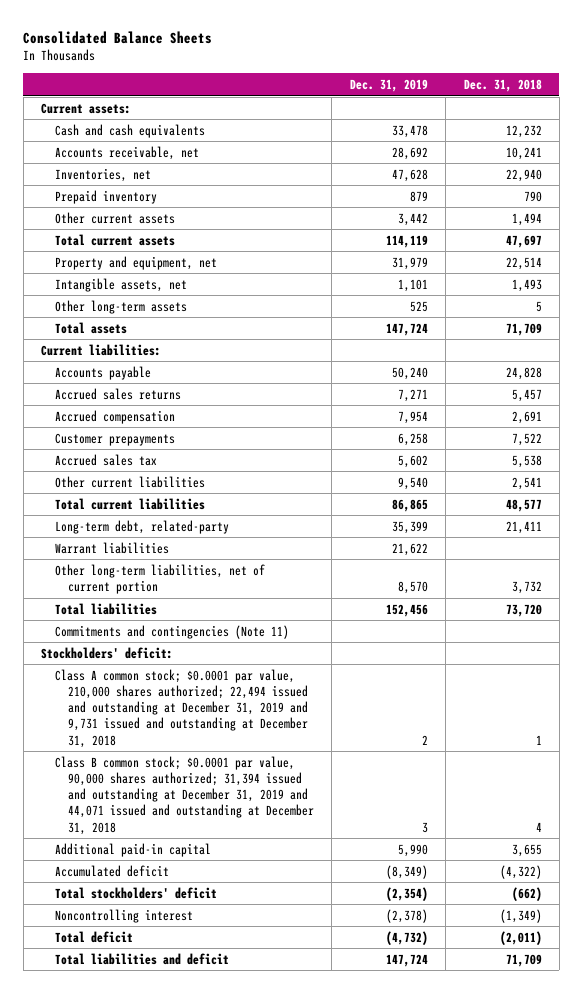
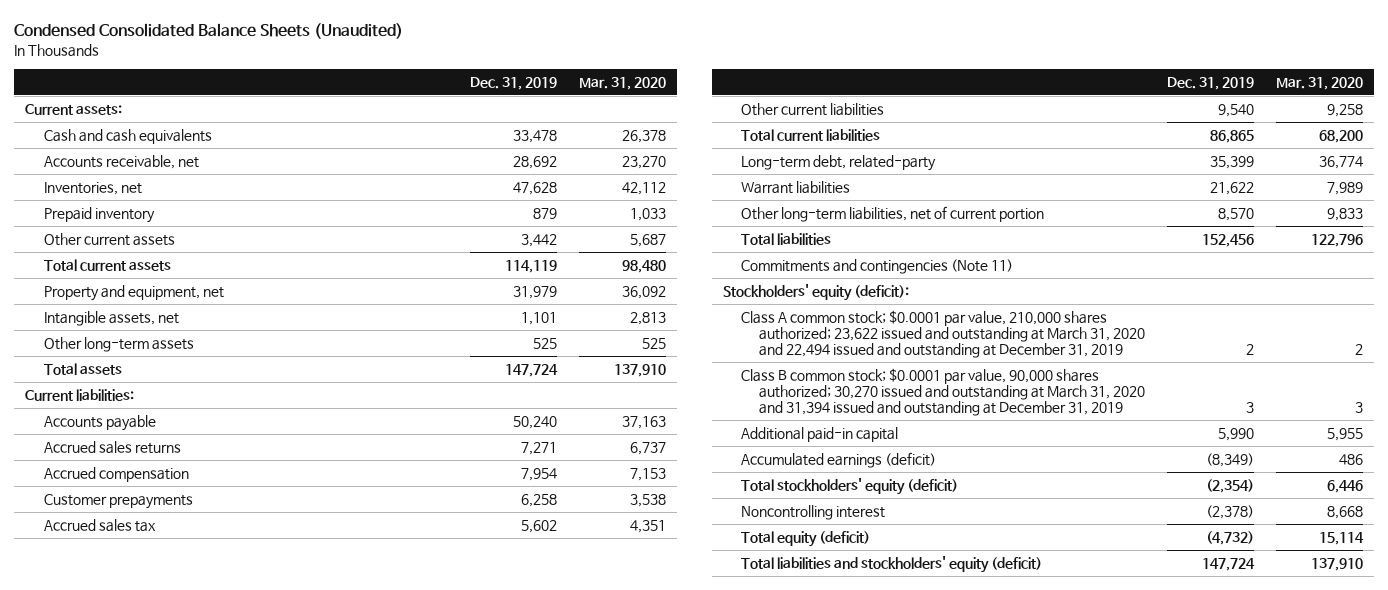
- Consolidated Balance Sheets
+ Condensed Consolidated Balance Sheets (Unaudited)
- | Dec. 31, 2019 | Dec. 31, 2018
+ | Dec. 31, 2019 | Mar. 31, 2020
- Stockholders' deficit:
- Class A common stock; $0.0001 par value, 210,000 shares authorized; 22,494 issued and outstanding at December 31, 2019 and 9,731 issued and outstanding at December 31, 2018 | 2 | 1
- Class B common stock; $0.0001 par value, 90,000 shares authorized; 31,394 issued and outstanding at December 31, 2019 and 44,071 issued and outstanding at December 31, 2018 | 3 | 4
+ Stockholders' equity (deficit):
+ Class A common stock; $0.0001 par value, 210,000 shares authorized; 23,622 issued and outstanding at March 31, 2020 and 22,494 issued and outstanding at December 31, 2019 | 2 | 2
+ Class B common stock; $0.0001 par value, 90,000 shares authorized; 30,270 issued and outstanding at March 31, 2020 and 31,394 issued and outstanding at December 31, 2019 | 3 | 3
- Accumulated deficit | (8,349) | (4,322)
- Total stockholders' deficit | (2,354) | (662)
+ Accumulated earnings (deficit) | (8,349) | 486
+ Total stockholders' equity (deficit) | (2,354) | 6,446
- Total deficit | (4,732) | (2,011)
- Total liabilities and deficit | 147,724 | 71,709
+ Total equity (deficit) | (4,732) | 15,114
+ Total liabilities and stockholders' equity (deficit) | 147,724 | 137,910

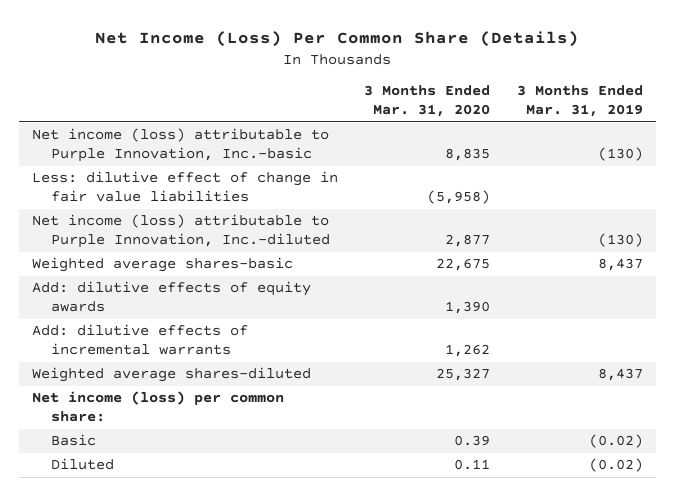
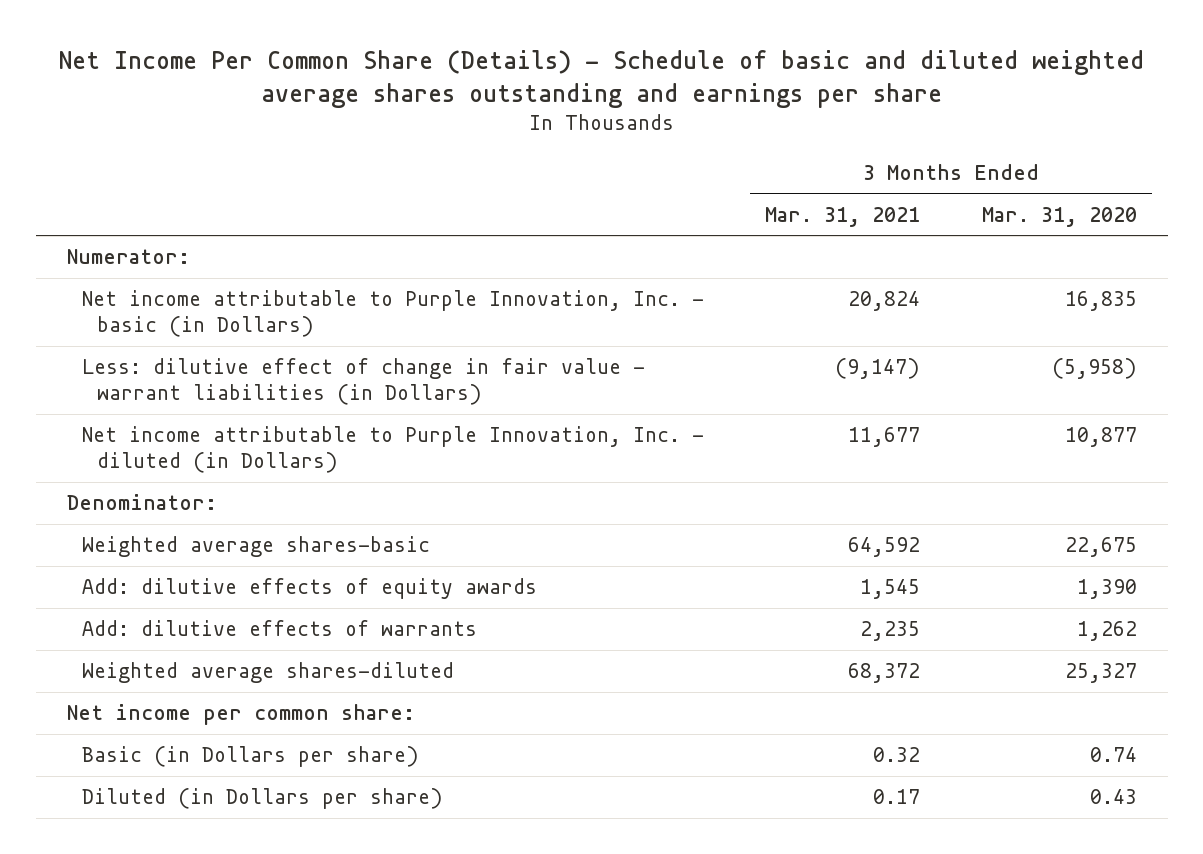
- Net Income (Loss) Per Common Share (Details)
+ Net Income Per Common Share (Details) - Schedule of basic and diluted weighted average shares outstanding and earnings per share
- | 3 Months Ended Mar. 31, 2020 | 3 Months Ended Mar. 31, 2019
+ | 3 Months Ended Mar. 31, 2021 | 3 Months Ended Mar. 31, 2020
- Net income (loss) attributable to Purple Innovation, Inc.-basic | 8,835 | (130)
- Less: dilutive effect of change in fair value liabilities | (5,958) |
- Net income (loss) attributable to Purple Innovation, Inc.-diluted | 2,877 | (130)
+ Numerator:
+ Net income attributable to Purple Innovation, Inc. - basic (in Dollars) | 20,824 | 16,835
+ Less: dilutive effect of change in fair value - warrant liabilities (in Dollars) | (9,147) | (5,958)
+ Net income attributable to Purple Innovation, Inc. - diluted (in Dollars) | 11,677 | 10,877
+ Denominator:
- Add: dilutive effects of incremental warrants | 1,262 |
+ Add: dilutive effects of warrants | 2,235 | 1,262
- Net income (loss) per common share:
- Basic | 0.39 | (0.02)
- Diluted | 0.11 | (0.02)
+ Net income per common share:
+ Basic (in Dollars per share) | 0.32 | 0.74
+ Diluted (in Dollars per share) | 0.17 | 0.43

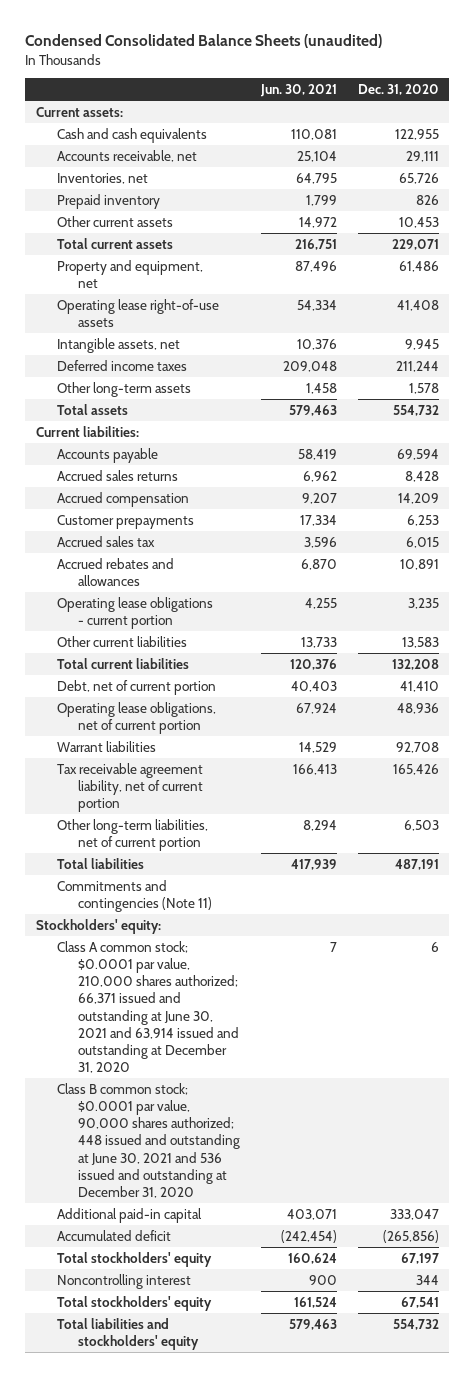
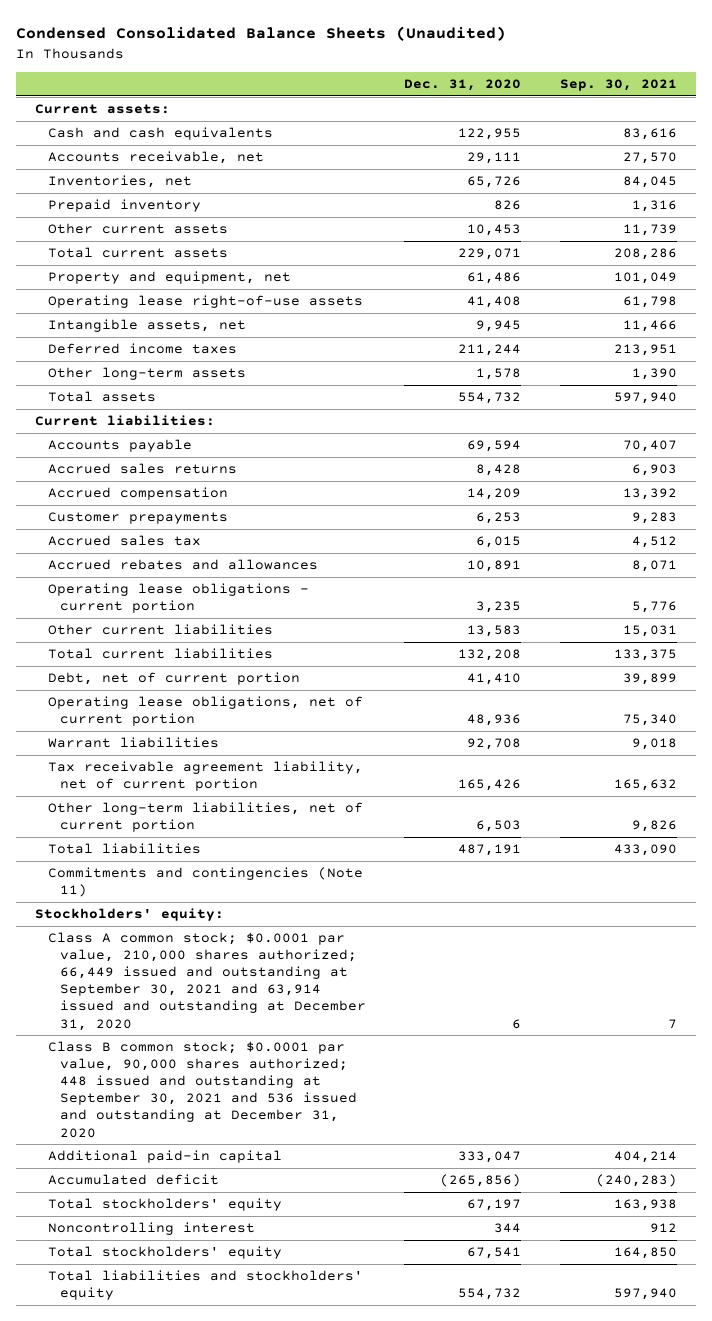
- Condensed Consolidated Balance Sheets (unaudited)
+ Condensed Consolidated Balance Sheets (Unaudited)
- | Jun. 30, 2021 | Dec. 31, 2020
+ | Dec. 31, 2020 | Sep. 30, 2021
- Class A common stock; $0.0001 par value, 210,000 shares authorized; 66,371 issued and outstanding at June 30, 2021 and 63,914 issued and outstanding at December 31, 2020 | 7 | 6
- Class B common stock; $0.0001 par value, 90,000 shares authorized; 448 issued and outstanding at June 30, 2021 and 536 issued and outstanding at December 31, 2020
+ Class A common stock; $0.0001 par value, 210,000 shares authorized; 66,449 issued and outstanding at September 30, 2021 and 63,914 issued and outstanding at December 31, 2020 | 6 | 7
+ Class B common stock; $0.0001 par value, 90,000 shares authorized; 448 issued and outstanding at September 30, 2021 and 536 issued and outstanding at December 31, 2020

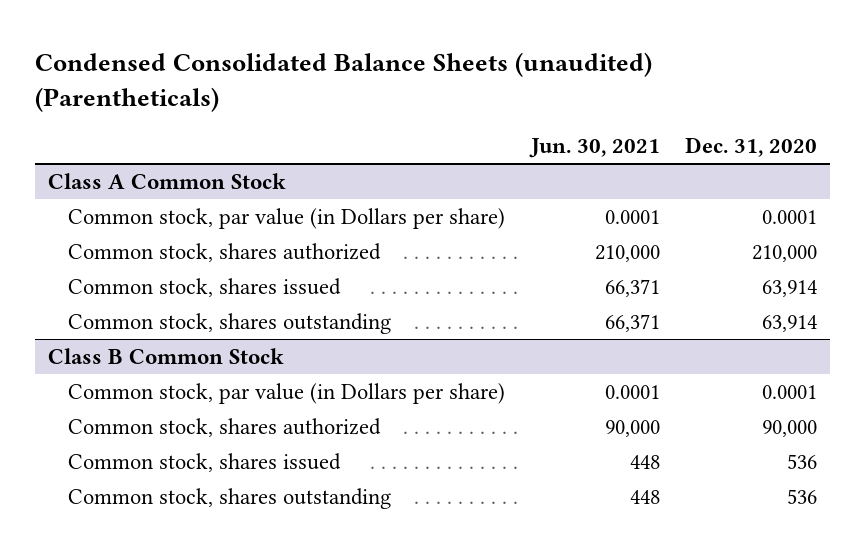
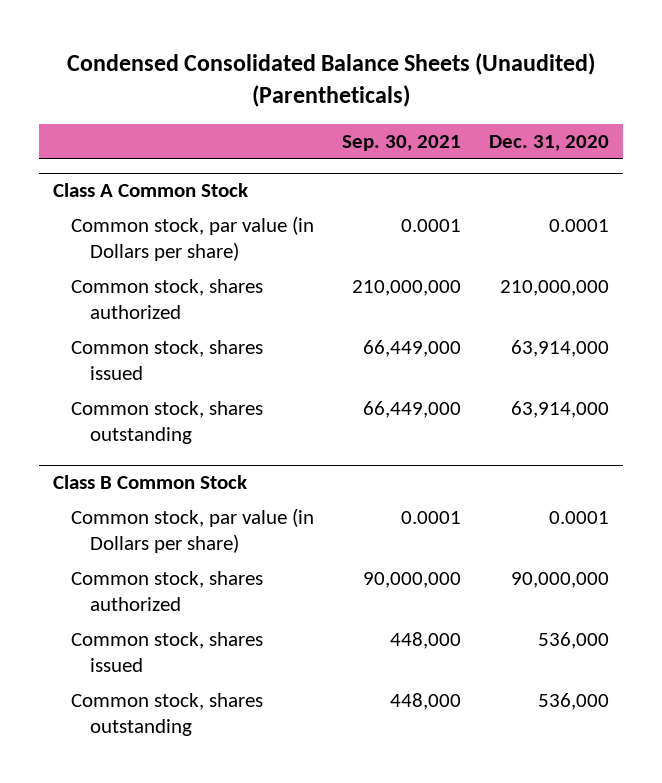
- Condensed Consolidated Balance Sheets (unaudited) (Parentheticals)
+ Condensed Consolidated Balance Sheets (Unaudited) (Parentheticals)
- | Jun. 30, 2021 | Dec. 31, 2020
+ | Sep. 30, 2021 | Dec. 31, 2020
@ Class A Common Stock
- Common stock, shares authorized | 210,000 | 210,000
- Common stock, shares issued | 66,371 | 63,914
- Common stock, shares outstanding | 66,371 | 63,914
+ Common stock, shares authorized | 210,000,000 | 210,000,000
+ Common stock, shares issued | 66,449,000 | 63,914,000
+ Common stock, shares outstanding | 66,449,000 | 63,914,000
@ Class B Common Stock
- Common stock, shares authorized | 90,000 | 90,000
- Common stock, shares issued | 448 | 536
- Common stock, shares outstanding | 448 | 536
+ Common stock, shares authorized | 90,000,000 | 90,000,000
+ Common stock, shares issued | 448,000 | 536,000
+ Common stock, shares outstanding | 448,000 | 536,000

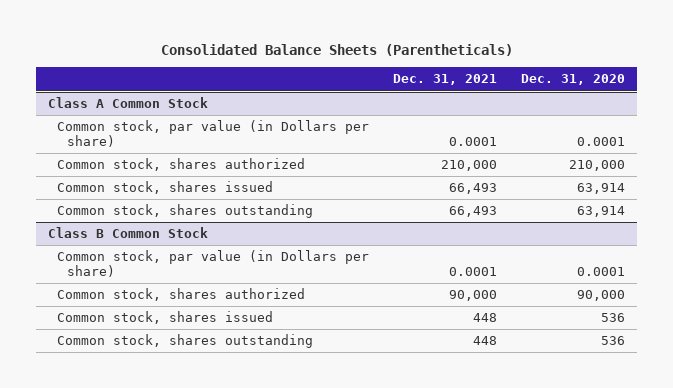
- Condensed Consolidated Balance Sheets (Unaudited) (Parentheticals)
+ Consolidated Balance Sheets (Parentheticals)
- | Sep. 30, 2021 | Dec. 31, 2020
+ | Dec. 31, 2021 | Dec. 31, 2020
@ Class A Common Stock
- Common stock, shares authorized | 210,000,000 | 210,000,000
- Common stock, shares issued | 66,449,000 | 63,914,000
- Common stock, shares outstanding | 66,449,000 | 63,914,000
+ Common stock, shares authorized | 210,000 | 210,000
+ Common stock, shares issued | 66,493 | 63,914
+ Common stock, shares outstanding | 66,493 | 63,914
@ Class B Common Stock
- Common stock, shares authorized | 90,000,000 | 90,000,000
- Common stock, shares issued | 448,000 | 536,000
- Common stock, shares outstanding | 448,000 | 536,000
+ Common stock, shares authorized | 90,000 | 90,000
+ Common stock, shares issued | 448 | 536
+ Common stock, shares outstanding | 448 | 536

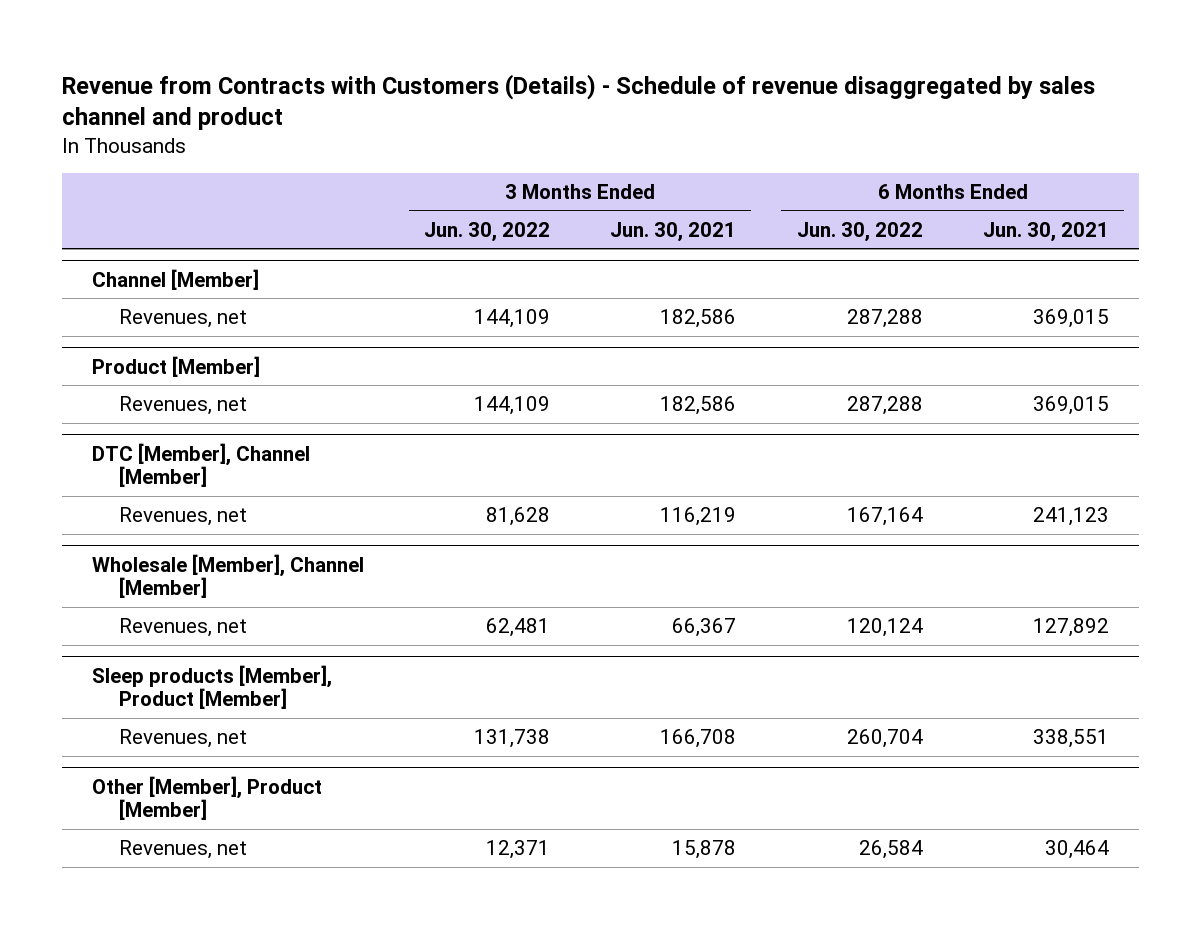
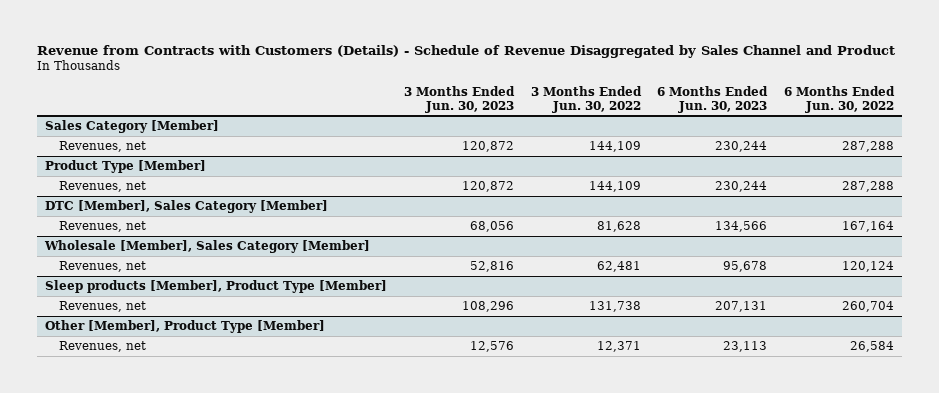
- Revenue from Contracts with Customers (Details) - Schedule of revenue disaggregated by sales channel and product
+ Revenue from Contracts with Customers (Details) - Schedule of Revenue Disaggregated by Sales Channel and Product
- | 3 Months Ended Jun. 30, 2022 | 3 Months Ended Jun. 30, 2021 | 6 Months Ended Jun. 30, 2022 | 6 Months Ended Jun. 30, 2021
+ | 3 Months Ended Jun. 30, 2023 | 3 Months Ended Jun. 30, 2022 | 6 Months Ended Jun. 30, 2023 | 6 Months Ended Jun. 30, 2022
- Channel [Member]
+ Sales Category [Member]
- Product [Member]
+ Product Type [Member]
- DTC [Member], Channel [Member]
+ DTC [Member], Sales Category [Member]
- Wholesale [Member], Channel [Member]
+ Wholesale [Member], Sales Category [Member]
- Sleep products [Member], Product [Member]
+ Sleep products [Member], Product Type [Member]
- Other [Member], Product [Member]
+ Other [Member], Product Type [Member]

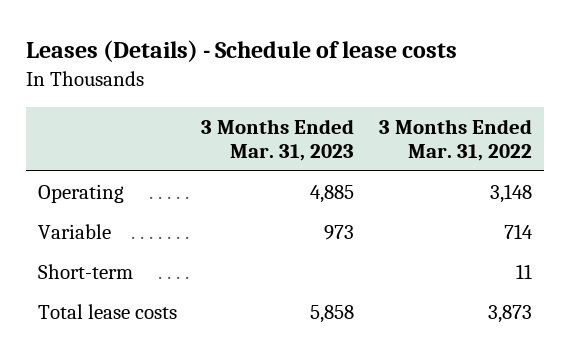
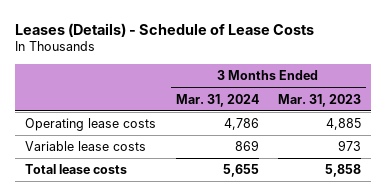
- Leases (Details) - Schedule of lease costs
+ Leases (Details) - Schedule of Lease Costs
- | 3 Months Ended Mar. 31, 2023 | 3 Months Ended Mar. 31, 2022
+ | 3 Months Ended Mar. 31, 2024 | 3 Months Ended Mar. 31, 2023
- Operating | 4,885 | 3,148
- Variable | 973 | 714
- Short-term | | 11
+ Operating lease costs | 4,786 | 4,885
+ Variable lease costs | 869 | 973

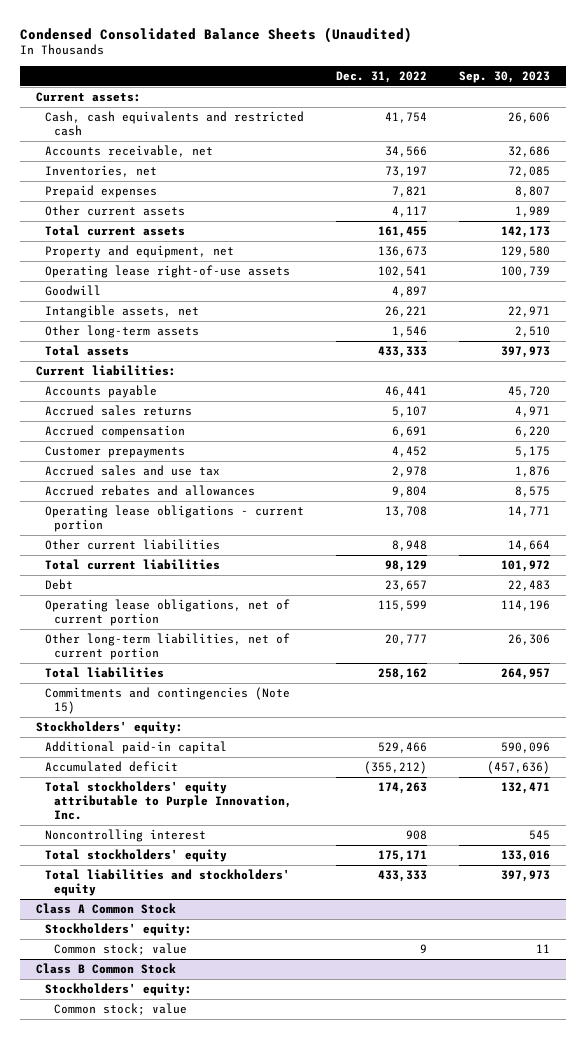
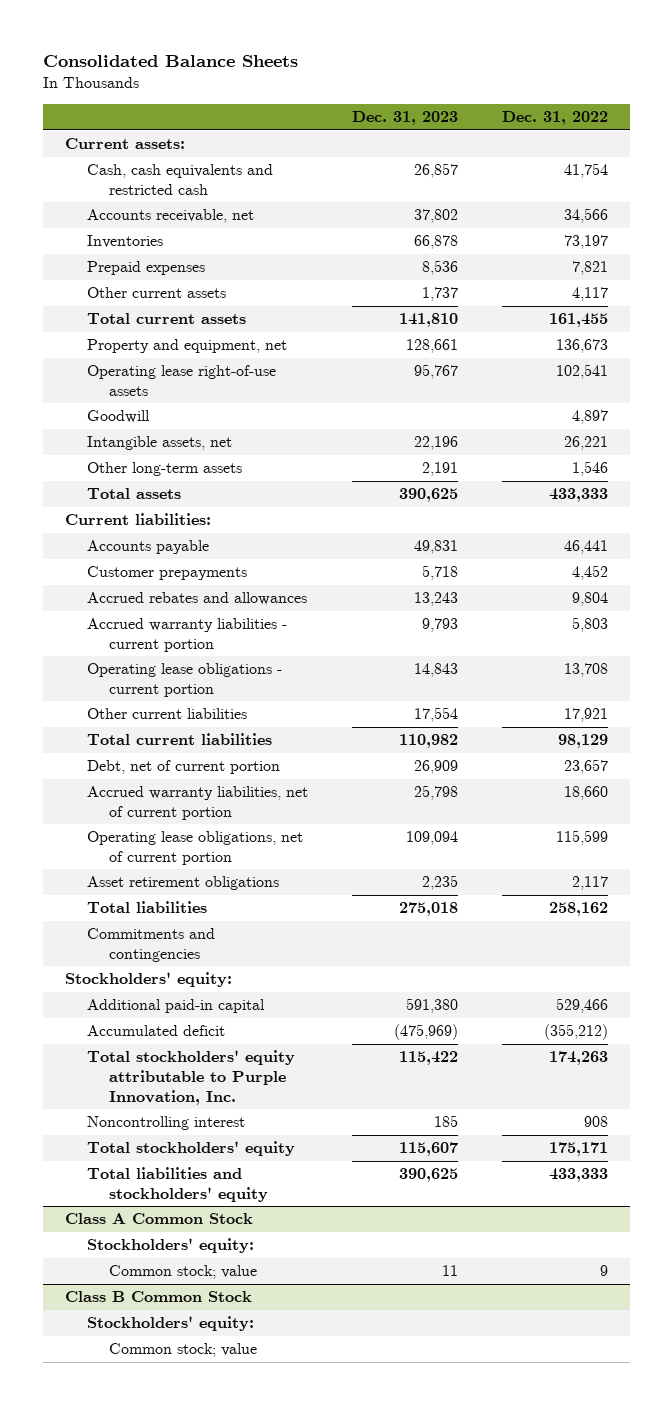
- Condensed Consolidated Balance Sheets (Unaudited)
+ Consolidated Balance Sheets
- | Dec. 31, 2022 | Sep. 30, 2023
+ | Dec. 31, 2023 | Dec. 31, 2022
- Inventories, net | 73,197 | 72,085
+ Inventories | 66,878 | 73,197
- Accrued sales returns | 5,107 | 4,971
- Accrued compensation | 6,691 | 6,220
- Accrued sales and use tax | 2,978 | 1,876
+ Accrued warranty liabilities - current portion | 9,793 | 5,803
- Other current liabilities | 8,948 | 14,664
+ Other current liabilities | 17,554 | 17,921
- Debt | 23,657 | 22,483
+ Debt, net of current portion | 26,909 | 23,657
+ Accrued warranty liabilities, net of current portion | 25,798 | 18,660
- Other long-term liabilities, net of current portion | 20,777 | 26,306
+ Asset retirement obligations | 2,235 | 2,117
- Commitments and contingencies (Note 15)
+ Commitments and contingencies

